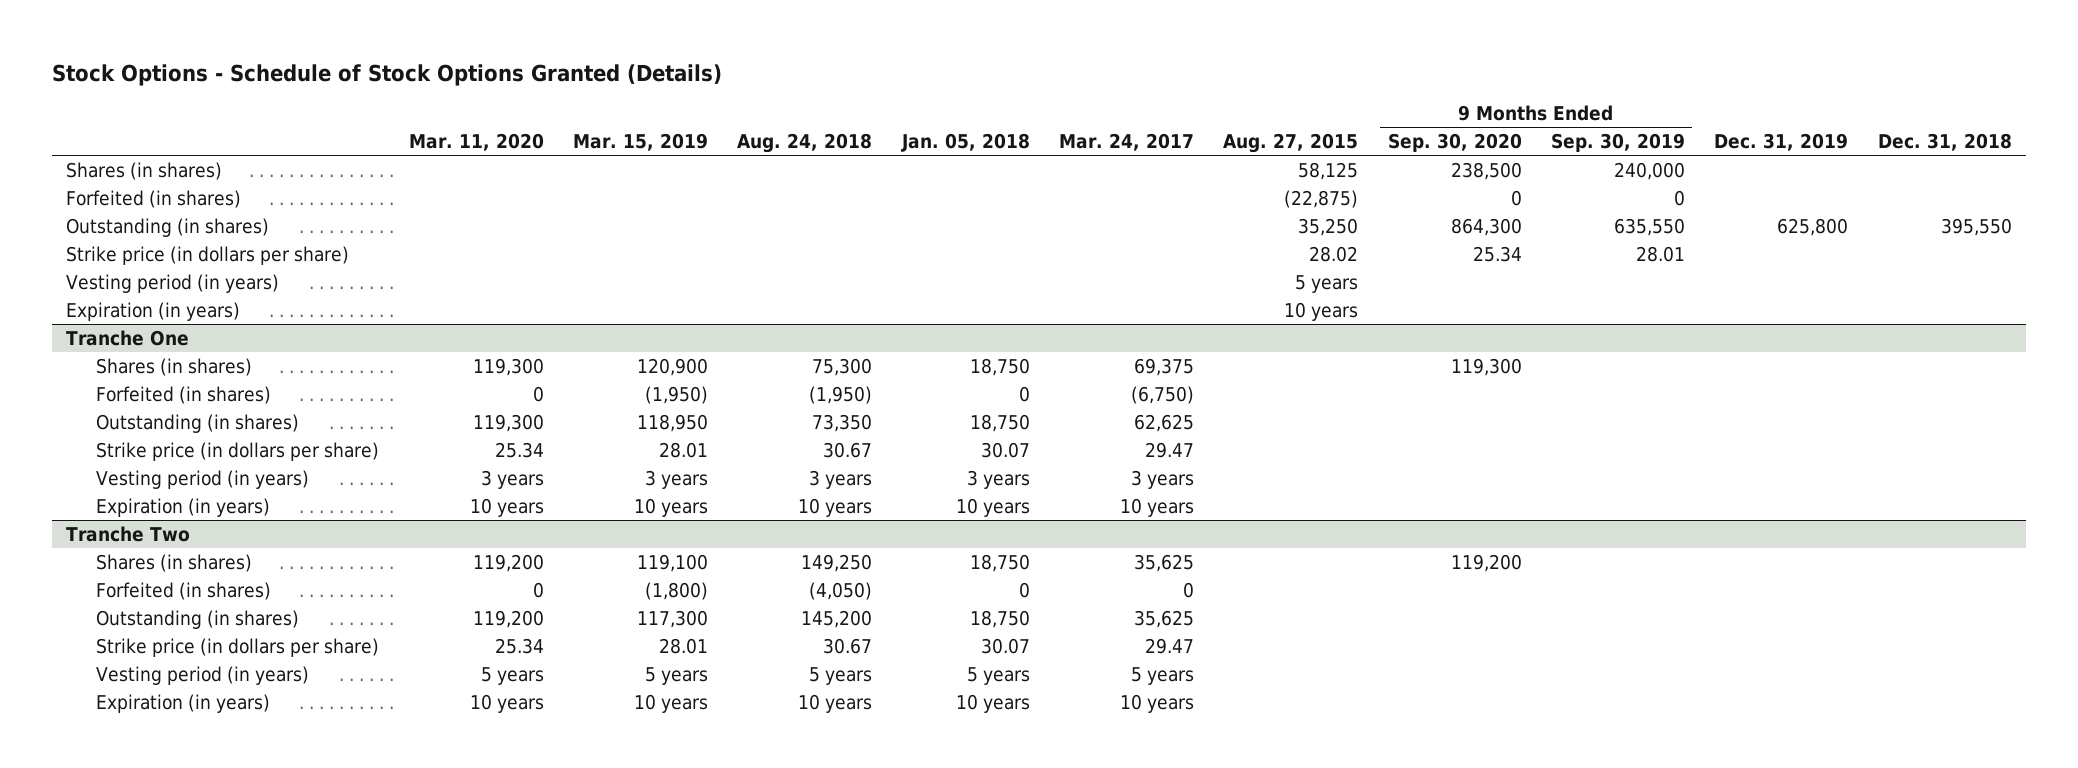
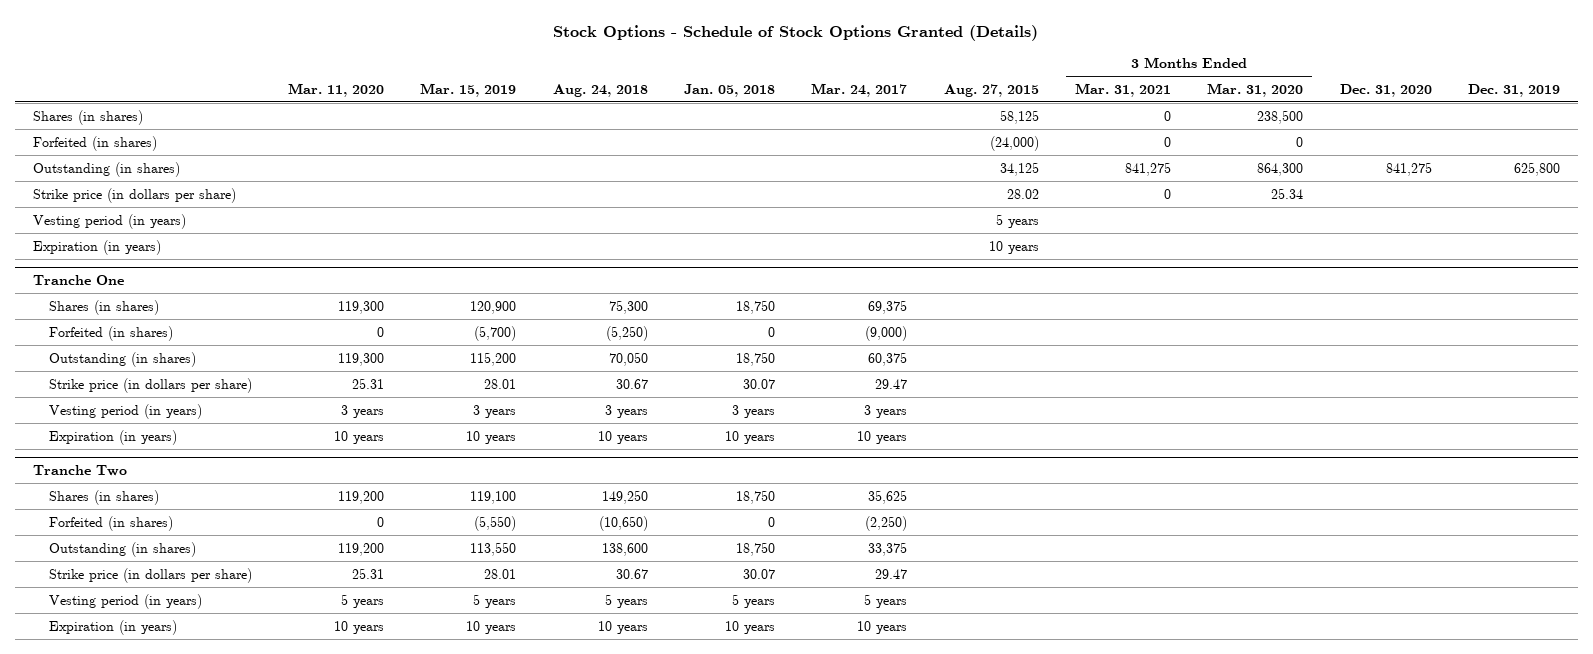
- | Mar. 11, 2020 | Mar. 15, 2019 | Aug. 24, 2018 | Jan. 05, 2018 | Mar. 24, 2017 | Aug. 27, 2015 | 9 Months Ended Sep. 30, 2020 | 9 Months Ended Sep. 30, 2019 | Dec. 31, 2019 | Dec. 31, 2018
+ | Mar. 11, 2020 | Mar. 15, 2019 | Aug. 24, 2018 | Jan. 05, 2018 | Mar. 24, 2017 | Aug. 27, 2015 | 3 Months Ended Mar. 31, 2021 | 3 Months Ended Mar. 31, 2020 | Dec. 31, 2020 | Dec. 31, 2019
- Forfeited (in shares) | | | | | | (22,875) | 0 | 0 | |
- Outstanding (in shares) | | | | | | 35,250 | 864,300 | 635,550 | 625,800 | 395,550
+ Forfeited (in shares) | | | | | | (24,000) | 0 | 0 | |
+ Outstanding (in shares) | | | | | | 34,125 | 841,275 | 864,300 | 841,275 | 625,800
@ Tranche One
- Forfeited (in shares) | 0 | (1,950) | (1,950) | 0 | (6,750) | | | | |
- Outstanding (in shares) | 119,300 | 118,950 | 73,350 | 18,750 | 62,625 | | | | |
- Strike price (in dollars per share) | 25.34 | 28.01 | 30.67 | 30.07 | 29.47 | | | | |
+ Forfeited (in shares) | 0 | (5,700) | (5,250) | 0 | (9,000) | | | | |
+ Outstanding (in shares) | 119,300 | 115,200 | 70,050 | 18,750 | 60,375 | | | | |
+ Strike price (in dollars per share) | 25.31 | 28.01 | 30.67 | 30.07 | 29.47 | | | | |
@ Tranche Two
- Forfeited (in shares) | 0 | (1,800) | (4,050) | 0 | 0 | | | | |
- Outstanding (in shares) | 119,200 | 117,300 | 145,200 | 18,750 | 35,625 | | | | |
- Strike price (in dollars per share) | 25.34 | 28.01 | 30.67 | 30.07 | 29.47 | | | | |
+ Forfeited (in shares) | 0 | (5,550) | (10,650) | 0 | (2,250) | | | | |
+ Outstanding (in shares) | 119,200 | 113,550 | 138,600 | 18,750 | 33,375 | | | | |
+ Strike price (in dollars per share) | 25.31 | 28.01 | 30.67 | 30.07 | 29.47 | | | | |

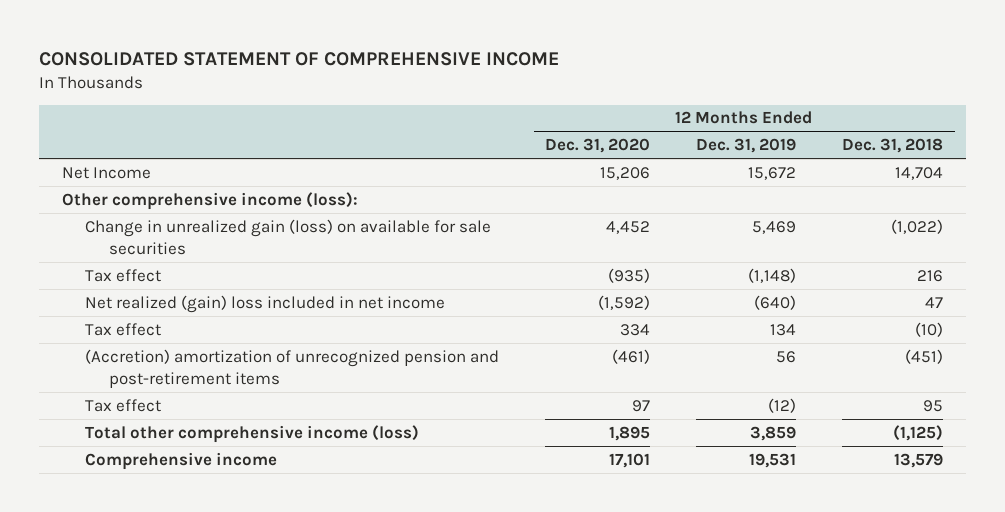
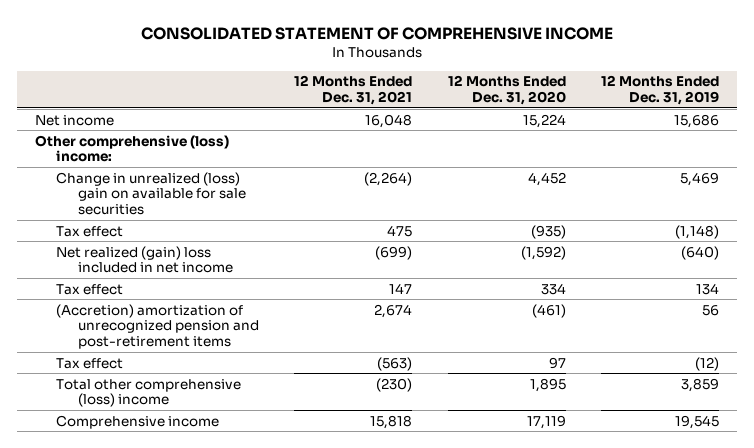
- | 12 Months Ended Dec. 31, 2020 | 12 Months Ended Dec. 31, 2019 | 12 Months Ended Dec. 31, 2018
+ | 12 Months Ended Dec. 31, 2021 | 12 Months Ended Dec. 31, 2020 | 12 Months Ended Dec. 31, 2019
- Net Income | 15,206 | 15,672 | 14,704
- Other comprehensive income (loss):
- Change in unrealized gain (loss) on available for sale securities | 4,452 | 5,469 | (1,022)
+ Net income | 16,048 | 15,224 | 15,686
+ Other comprehensive (loss) income:
+ Change in unrealized (loss) gain on available for sale securities | (2,264) | 4,452 | 5,469
- Total other comprehensive income (loss) | 1,895 | 3,859 | (1,125)
- Comprehensive income | 17,101 | 19,531 | 13,579
+ Total other comprehensive (loss) income | (230) | 1,895 | 3,859
+ Comprehensive income | 15,818 | 17,119 | 19,545

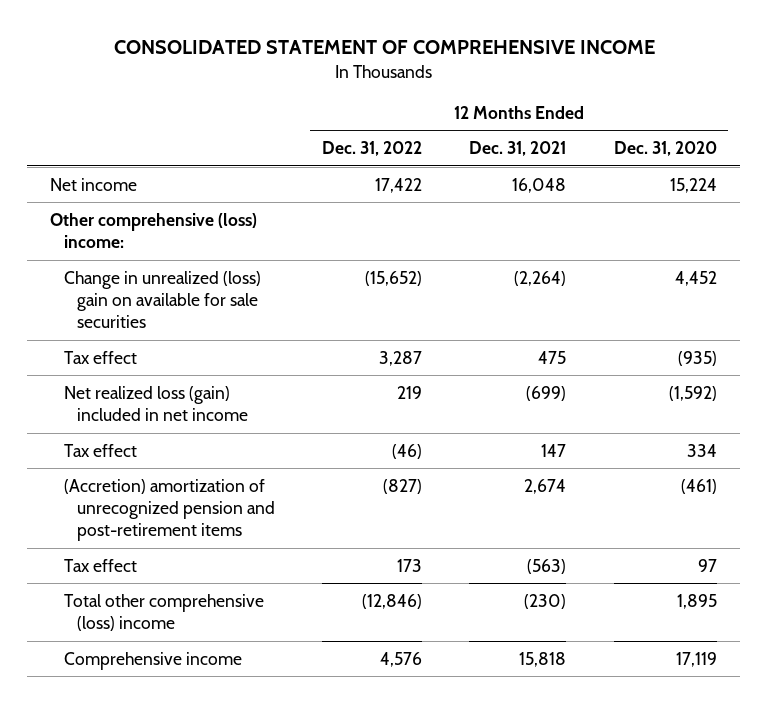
- | 12 Months Ended Dec. 31, 2021 | 12 Months Ended Dec. 31, 2020 | 12 Months Ended Dec. 31, 2019
+ | 12 Months Ended Dec. 31, 2022 | 12 Months Ended Dec. 31, 2021 | 12 Months Ended Dec. 31, 2020
- Net realized (gain) loss included in net income | (699) | (1,592) | (640)
+ Net realized loss (gain) included in net income | 219 | (699) | (1,592)

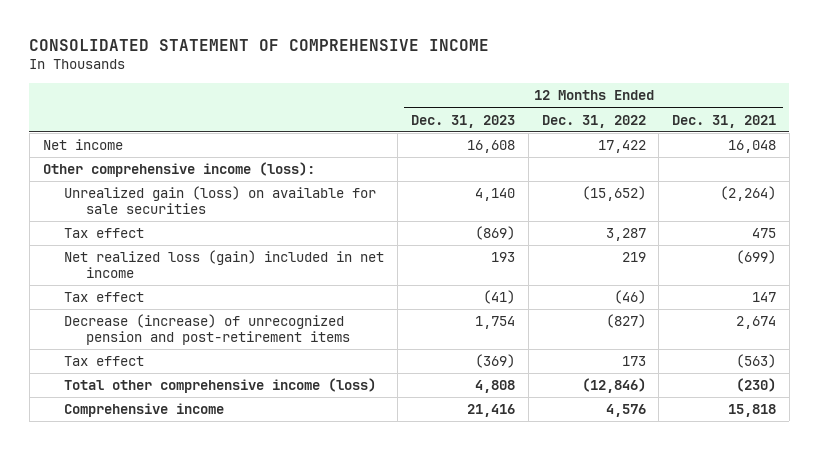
- | 12 Months Ended Dec. 31, 2022 | 12 Months Ended Dec. 31, 2021 | 12 Months Ended Dec. 31, 2020
+ | 12 Months Ended Dec. 31, 2023 | 12 Months Ended Dec. 31, 2022 | 12 Months Ended Dec. 31, 2021
- Other comprehensive (loss) income:
- Change in unrealized (loss) gain on available for sale securities | (15,652) | (2,264) | 4,452
+ Other comprehensive income (loss):
+ Unrealized gain (loss) on available for sale securities | 4,140 | (15,652) | (2,264)
- (Accretion) amortization of unrecognized pension and post-retirement items | (827) | 2,674 | (461)
+ Decrease (increase) of unrecognized pension and post-retirement items | 1,754 | (827) | 2,674
- Total other comprehensive (loss) income | (12,846) | (230) | 1,895
+ Total other comprehensive income (loss) | 4,808 | (12,846) | (230)

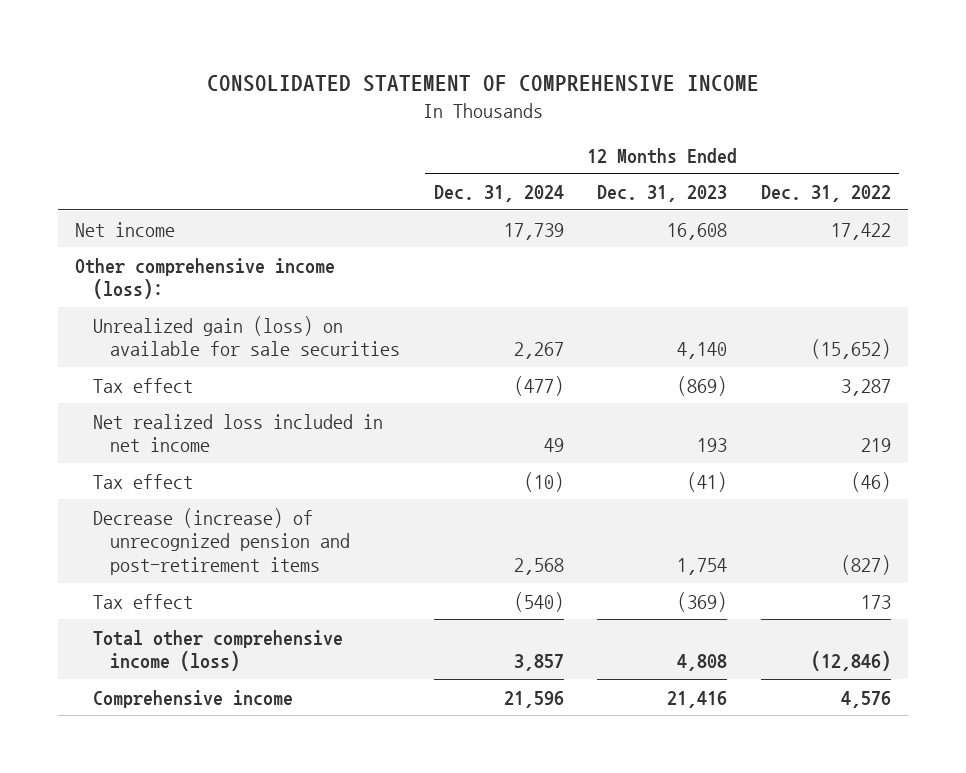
- | 12 Months Ended Dec. 31, 2023 | 12 Months Ended Dec. 31, 2022 | 12 Months Ended Dec. 31, 2021
+ | 12 Months Ended Dec. 31, 2024 | 12 Months Ended Dec. 31, 2023 | 12 Months Ended Dec. 31, 2022
- Net realized loss (gain) included in net income | 193 | 219 | (699)
+ Net realized loss included in net income | 49 | 193 | 219

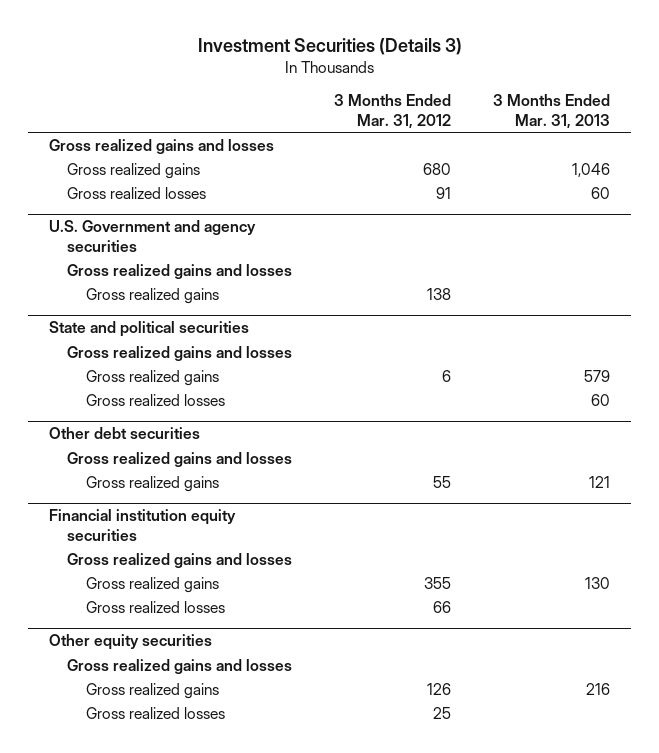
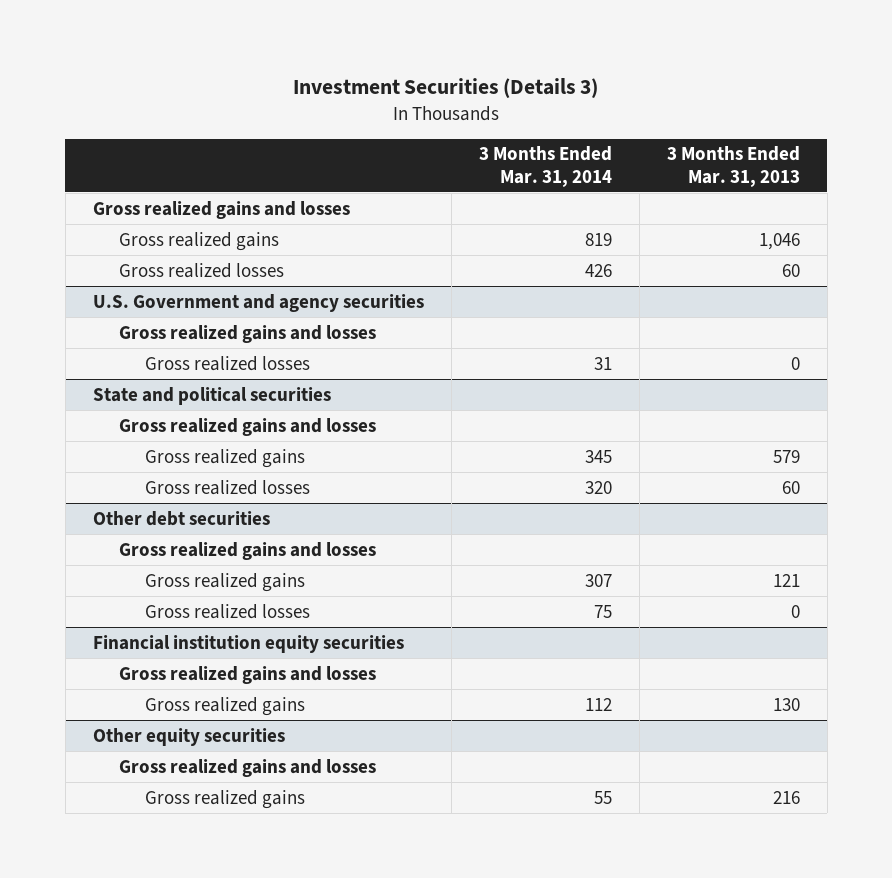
- | 3 Months Ended Mar. 31, 2012 | 3 Months Ended Mar. 31, 2013
+ | 3 Months Ended Mar. 31, 2014 | 3 Months Ended Mar. 31, 2013
@ U.S. Government and agency securities
- Gross realized gains | 138 |
+ Gross realized losses | 31 | 0
@ Other debt securities
+ Gross realized losses | 75 | 0
@ Financial institution equity securities
- Gross realized losses | 66 |
@ Other equity securities
- Gross realized losses | 25 |

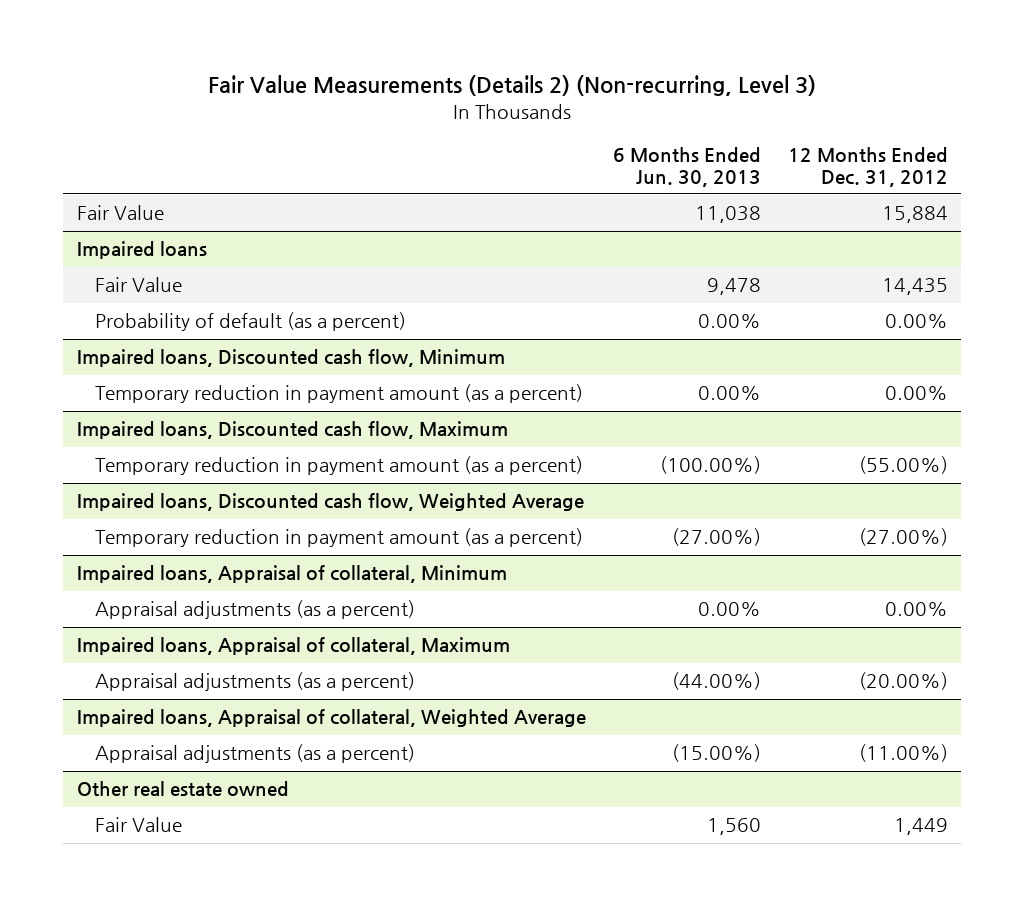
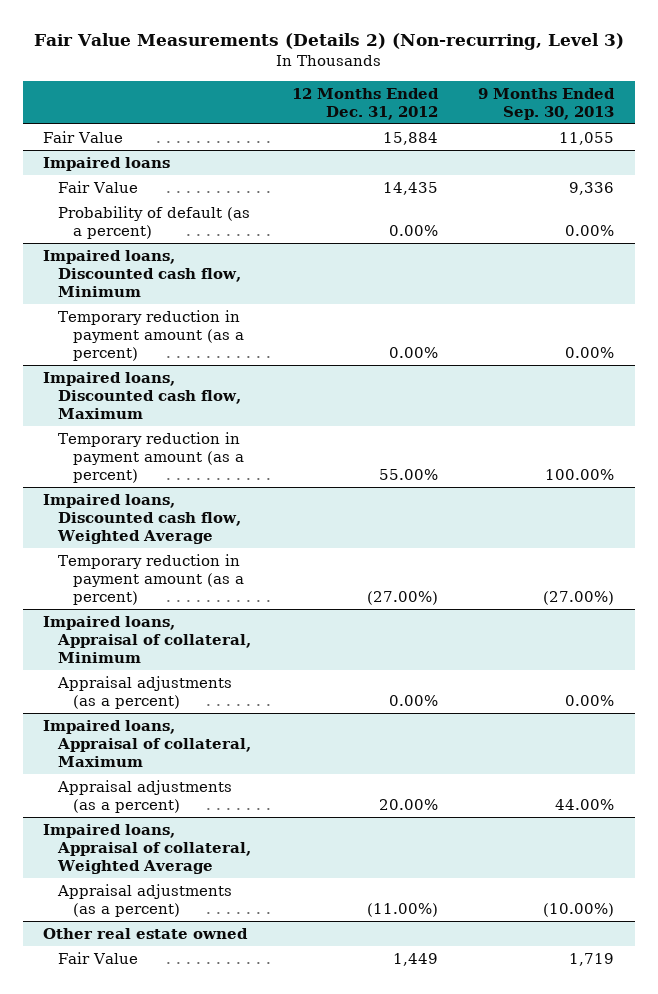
- | 6 Months Ended Jun. 30, 2013 | 12 Months Ended Dec. 31, 2012
+ | 12 Months Ended Dec. 31, 2012 | 9 Months Ended Sep. 30, 2013
@ Impaired loans, Discounted cash flow, Maximum
- Temporary reduction in payment amount (as a percent) | (100.00%) | (55.00%)
+ Temporary reduction in payment amount (as a percent) | 55.00% | 100.00%
@ Impaired loans, Appraisal of collateral, Maximum
- Appraisal adjustments (as a percent) | (44.00%) | (20.00%)
+ Appraisal adjustments (as a percent) | 20.00% | 44.00%

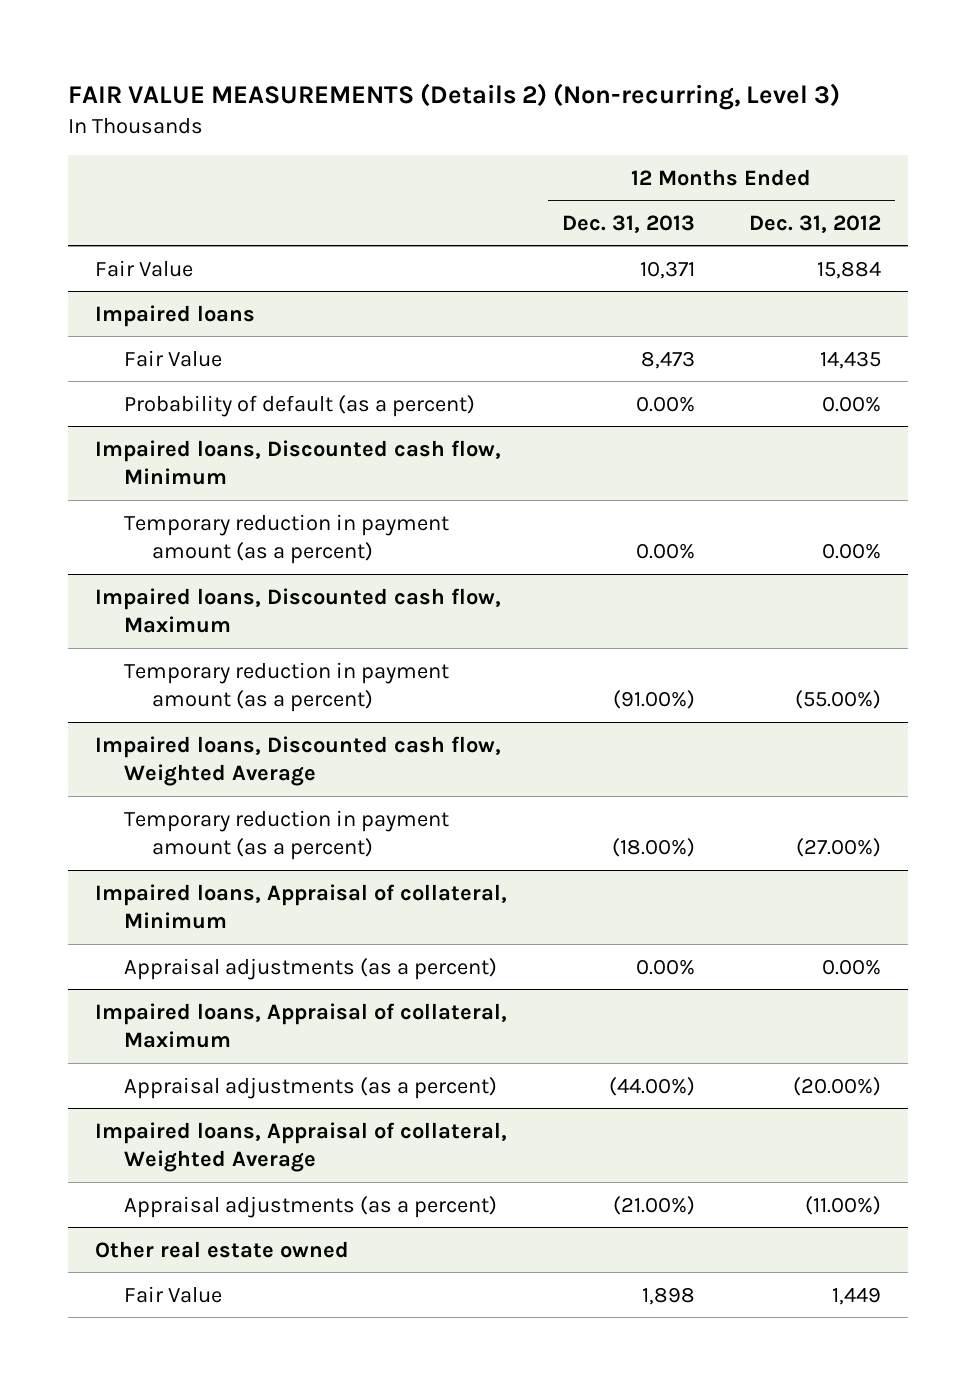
- Fair Value Measurements (Details 2) (Non-recurring, Level 3)
+ FAIR VALUE MEASUREMENTS (Details 2) (Non-recurring, Level 3)
- | 12 Months Ended Dec. 31, 2012 | 9 Months Ended Sep. 30, 2013
+ | 12 Months Ended Dec. 31, 2013 | 12 Months Ended Dec. 31, 2012
@ Impaired loans, Discounted cash flow, Maximum
- Temporary reduction in payment amount (as a percent) | 55.00% | 100.00%
+ Temporary reduction in payment amount (as a percent) | (91.00%) | (55.00%)
@ Impaired loans, Appraisal of collateral, Maximum
- Appraisal adjustments (as a percent) | 20.00% | 44.00%
+ Appraisal adjustments (as a percent) | (44.00%) | (20.00%)

